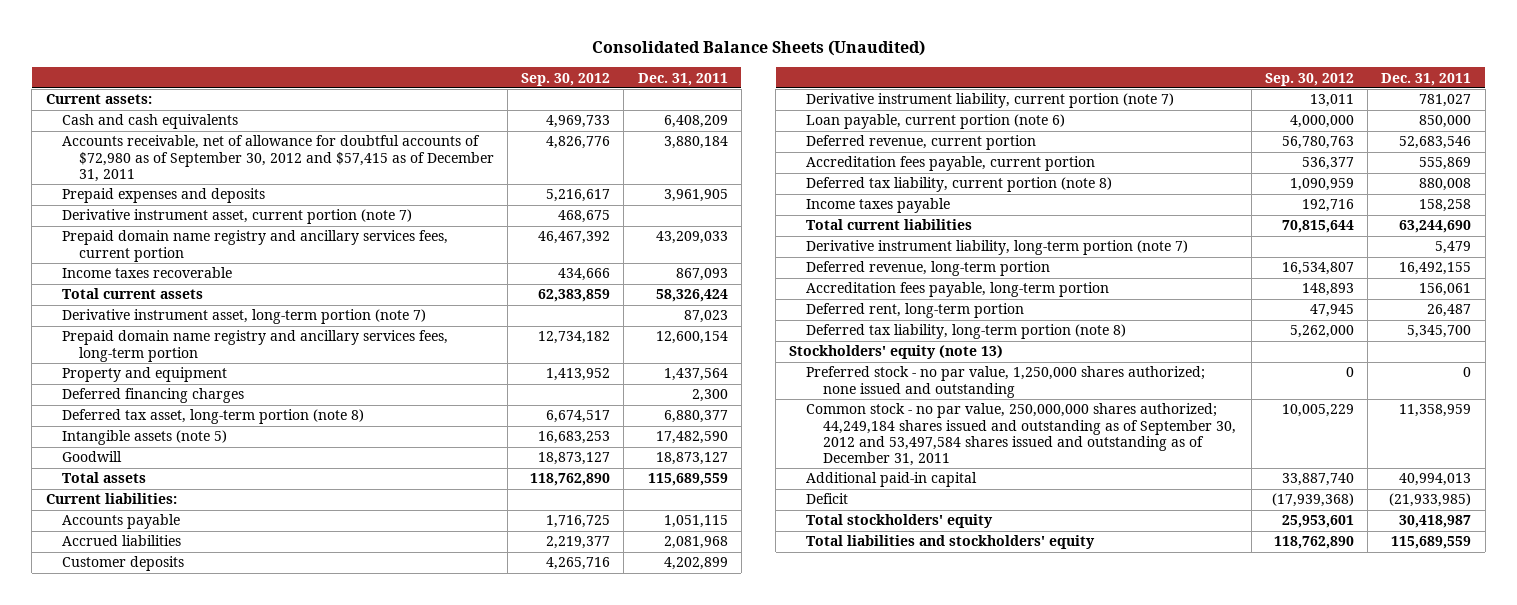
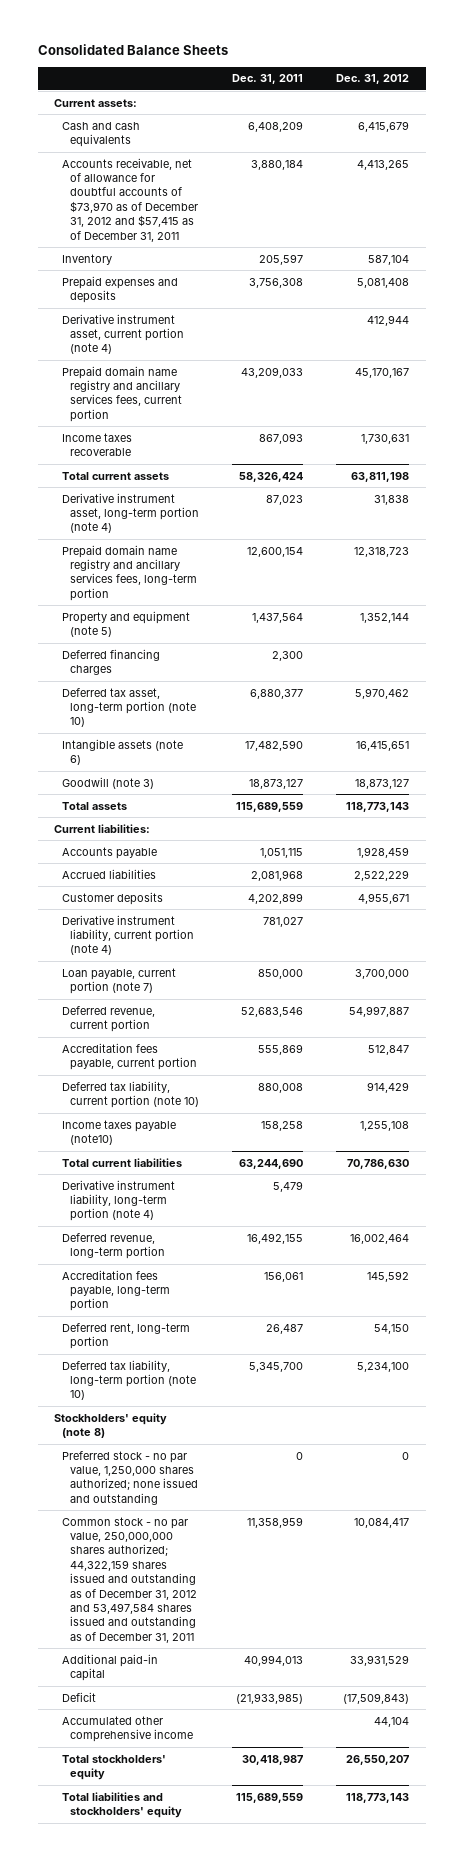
- Consolidated Balance Sheets (Unaudited)
+ Consolidated Balance Sheets
- | Sep. 30, 2012 | Dec. 31, 2011
+ | Dec. 31, 2011 | Dec. 31, 2012
- Accounts receivable, net of allowance for doubtful accounts of $72,980 as of September 30, 2012 and $57,415 as of December 31, 2011 | 4,826,776 | 3,880,184
- Prepaid expenses and deposits | 5,216,617 | 3,961,905
- Derivative instrument asset, current portion (note 7) | 468,675 |
+ Accounts receivable, net of allowance for doubtful accounts of $73,970 as of December 31, 2012 and $57,415 as of December 31, 2011 | 3,880,184 | 4,413,265
+ Inventory | 205,597 | 587,104
+ Prepaid expenses and deposits | 3,756,308 | 5,081,408
+ Derivative instrument asset, current portion (note 4) | | 412,944
- Derivative instrument asset, long-term portion (note 7) | | 87,023
+ Derivative instrument asset, long-term portion (note 4) | 87,023 | 31,838
- Property and equipment | 1,413,952 | 1,437,564
+ Property and equipment (note 5) | 1,437,564 | 1,352,144
- Deferred tax asset, long-term portion (note 8) | 6,674,517 | 6,880,377
- Intangible assets (note 5) | 16,683,253 | 17,482,590
- Goodwill | 18,873,127 | 18,873,127
+ Deferred tax asset, long-term portion (note 10) | 6,880,377 | 5,970,462
+ Intangible assets (note 6) | 17,482,590 | 16,415,651
+ Goodwill (note 3) | 18,873,127 | 18,873,127
- Derivative instrument liability, current portion (note 7) | 13,011 | 781,027
- Loan payable, current portion (note 6) | 4,000,000 | 850,000
+ Derivative instrument liability, current portion (note 4) | 781,027 |
+ Loan payable, current portion (note 7) | 850,000 | 3,700,000
- Deferred tax liability, current portion (note 8) | 1,090,959 | 880,008
- Income taxes payable | 192,716 | 158,258
+ Deferred tax liability, current portion (note 10) | 880,008 | 914,429
+ Income taxes payable (note10) | 158,258 | 1,255,108
- Derivative instrument liability, long-term portion (note 7) | | 5,479
+ Derivative instrument liability, long-term portion (note 4) | 5,479 |
- Deferred tax liability, long-term portion (note 8) | 5,262,000 | 5,345,700
- Stockholders' equity (note 13)
+ Deferred tax liability, long-term portion (note 10) | 5,345,700 | 5,234,100
+ Stockholders' equity (note 8)
- Common stock - no par value, 250,000,000 shares authorized; 44,249,184 shares issued and outstanding as of September 30, 2012 and 53,497,584 shares issued and outstanding as of December 31, 2011 | 10,005,229 | 11,358,959
+ Common stock - no par value, 250,000,000 shares authorized; 44,322,159 shares issued and outstanding as of December 31, 2012 and 53,497,584 shares issued and outstanding as of December 31, 2011 | 11,358,959 | 10,084,417
+ Accumulated other comprehensive income | | 44,104

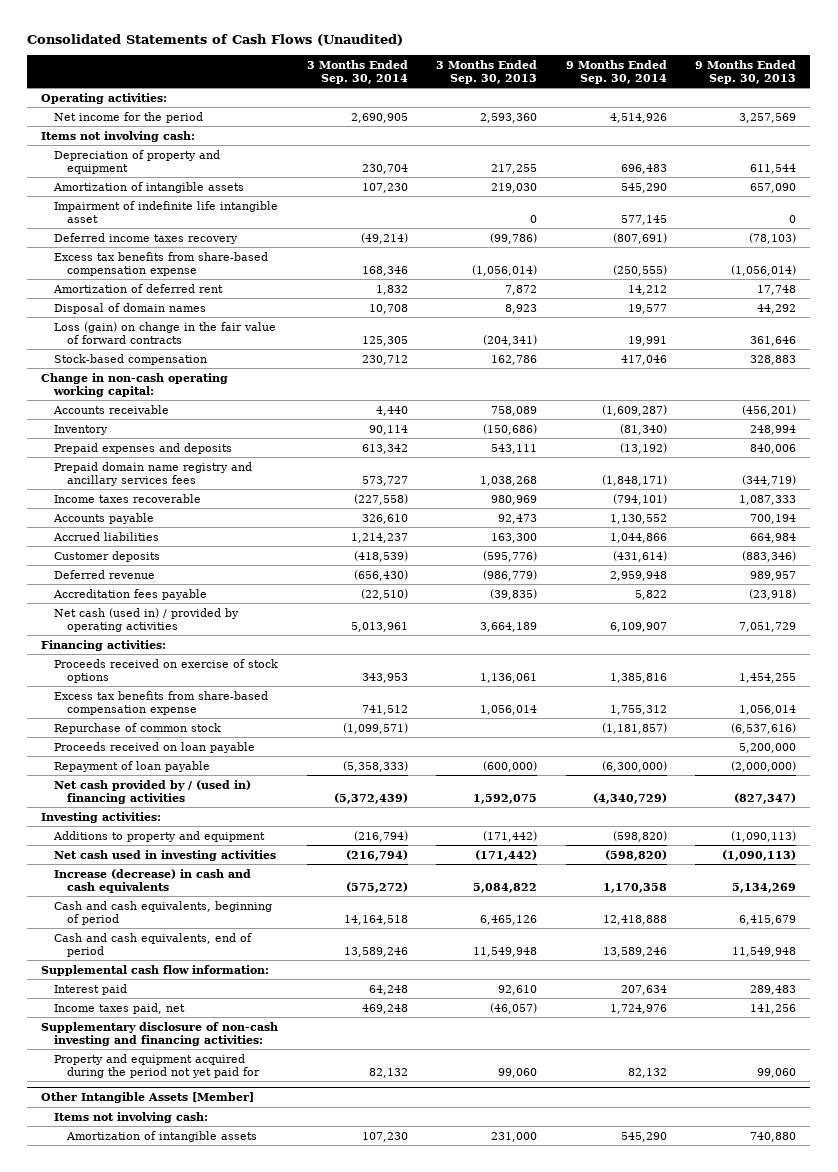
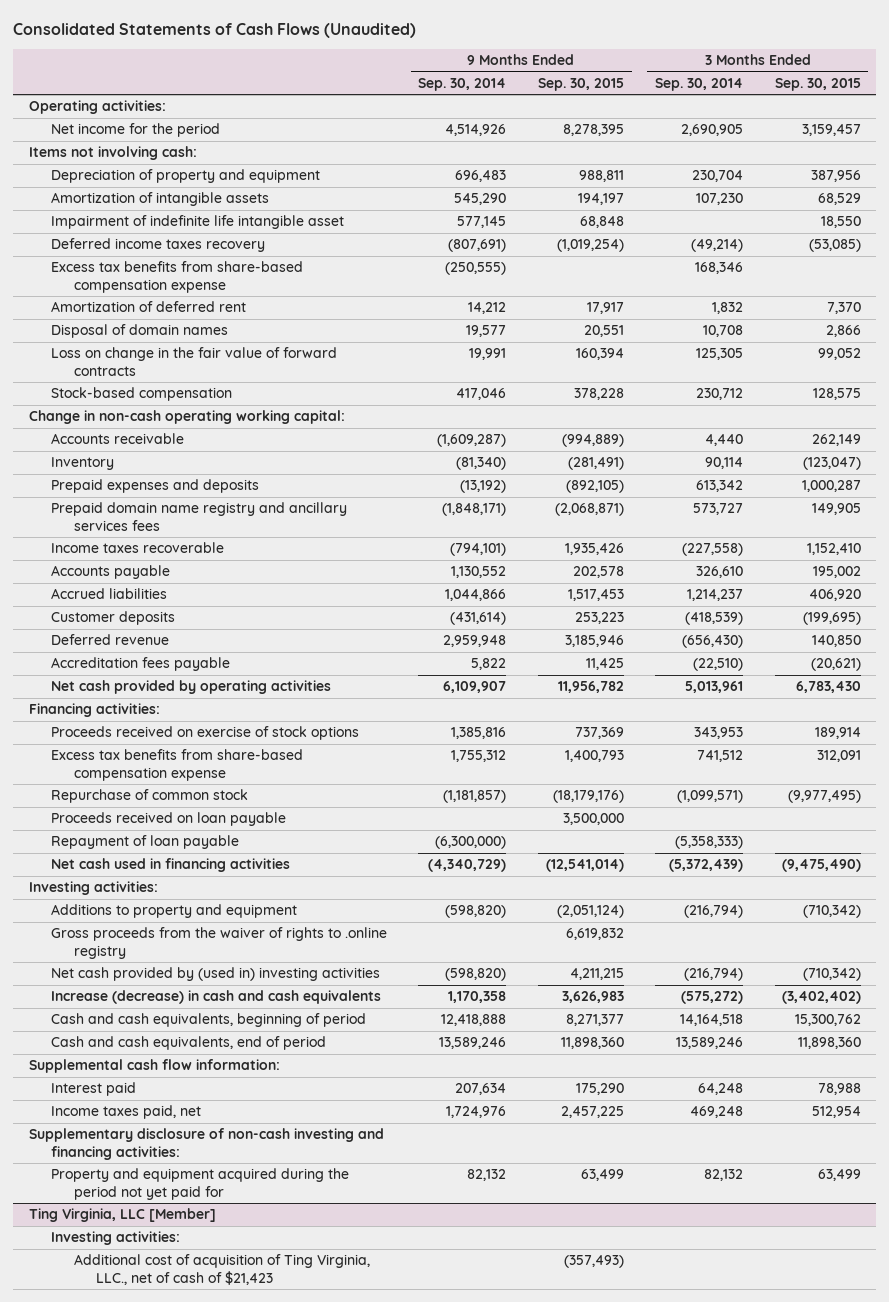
- | 3 Months Ended Sep. 30, 2014 | 3 Months Ended Sep. 30, 2013 | 9 Months Ended Sep. 30, 2014 | 9 Months Ended Sep. 30, 2013
+ | 9 Months Ended Sep. 30, 2014 | 9 Months Ended Sep. 30, 2015 | 3 Months Ended Sep. 30, 2014 | 3 Months Ended Sep. 30, 2015
- Loss (gain) on change in the fair value of forward contracts | 125,305 | (204,341) | 19,991 | 361,646
+ Loss on change in the fair value of forward contracts | 19,991 | 160,394 | 125,305 | 99,052
- Net cash (used in) / provided by operating activities | 5,013,961 | 3,664,189 | 6,109,907 | 7,051,729
+ Net cash provided by operating activities | 6,109,907 | 11,956,782 | 5,013,961 | 6,783,430
- Net cash provided by / (used in) financing activities | (5,372,439) | 1,592,075 | (4,340,729) | (827,347)
+ Net cash used in financing activities | (4,340,729) | (12,541,014) | (5,372,439) | (9,475,490)
- Net cash used in investing activities | (216,794) | (171,442) | (598,820) | (1,090,113)
+ Gross proceeds from the waiver of rights to .online registry | | 6,619,832 | |
+ Net cash provided by (used in) investing activities | (598,820) | 4,211,215 | (216,794) | (710,342)
- Other Intangible Assets [Member]
- Items not involving cash:
- Amortization of intangible assets | 107,230 | 231,000 | 545,290 | 740,880
+ Ting Virginia, LLC [Member]
+ Investing activities:
+ Additional cost of acquisition of Ting Virginia, LLC., net of cash of $21,423 | | (357,493) | |

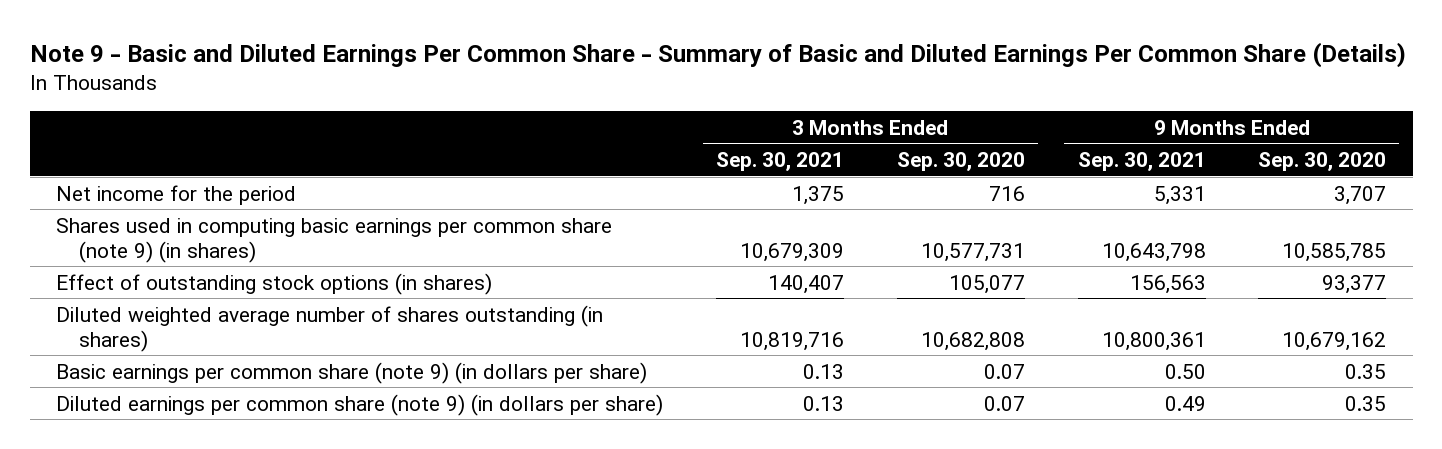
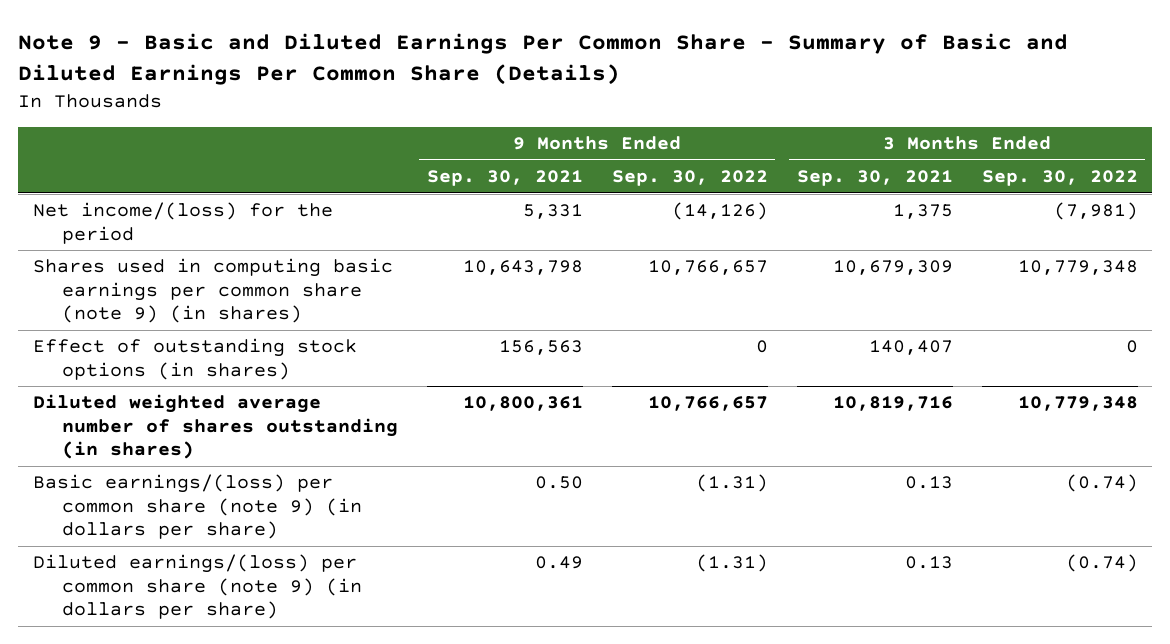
- | 3 Months Ended Sep. 30, 2021 | 3 Months Ended Sep. 30, 2020 | 9 Months Ended Sep. 30, 2021 | 9 Months Ended Sep. 30, 2020
+ | 9 Months Ended Sep. 30, 2021 | 9 Months Ended Sep. 30, 2022 | 3 Months Ended Sep. 30, 2021 | 3 Months Ended Sep. 30, 2022
- Net income for the period | 1,375 | 716 | 5,331 | 3,707
+ Net income/(loss) for the period | 5,331 | (14,126) | 1,375 | (7,981)
- Basic earnings per common share (note 9) (in dollars per share) | 0.13 | 0.07 | 0.50 | 0.35
- Diluted earnings per common share (note 9) (in dollars per share) | 0.13 | 0.07 | 0.49 | 0.35
+ Basic earnings/(loss) per common share (note 9) (in dollars per share) | 0.50 | (1.31) | 0.13 | (0.74)
+ Diluted earnings/(loss) per common share (note 9) (in dollars per share) | 0.49 | (1.31) | 0.13 | (0.74)

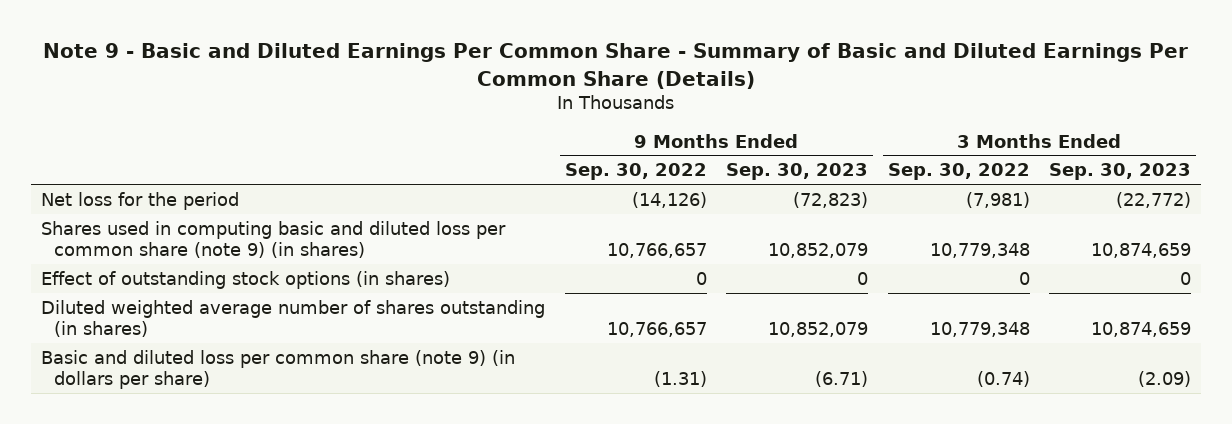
- | 9 Months Ended Sep. 30, 2021 | 9 Months Ended Sep. 30, 2022 | 3 Months Ended Sep. 30, 2021 | 3 Months Ended Sep. 30, 2022
+ | 9 Months Ended Sep. 30, 2022 | 9 Months Ended Sep. 30, 2023 | 3 Months Ended Sep. 30, 2022 | 3 Months Ended Sep. 30, 2023
- Net income/(loss) for the period | 5,331 | (14,126) | 1,375 | (7,981)
- Shares used in computing basic earnings per common share (note 9) (in shares) | 10,643,798 | 10,766,657 | 10,679,309 | 10,779,348
+ Net loss for the period | (14,126) | (72,823) | (7,981) | (22,772)
+ Shares used in computing basic and diluted loss per common share (note 9) (in shares) | 10,766,657 | 10,852,079 | 10,779,348 | 10,874,659
- Basic earnings/(loss) per common share (note 9) (in dollars per share) | 0.50 | (1.31) | 0.13 | (0.74)
- Diluted earnings/(loss) per common share (note 9) (in dollars per share) | 0.49 | (1.31) | 0.13 | (0.74)
+ Basic and diluted loss per common share (note 9) (in dollars per share) | (1.31) | (6.71) | (0.74) | (2.09)

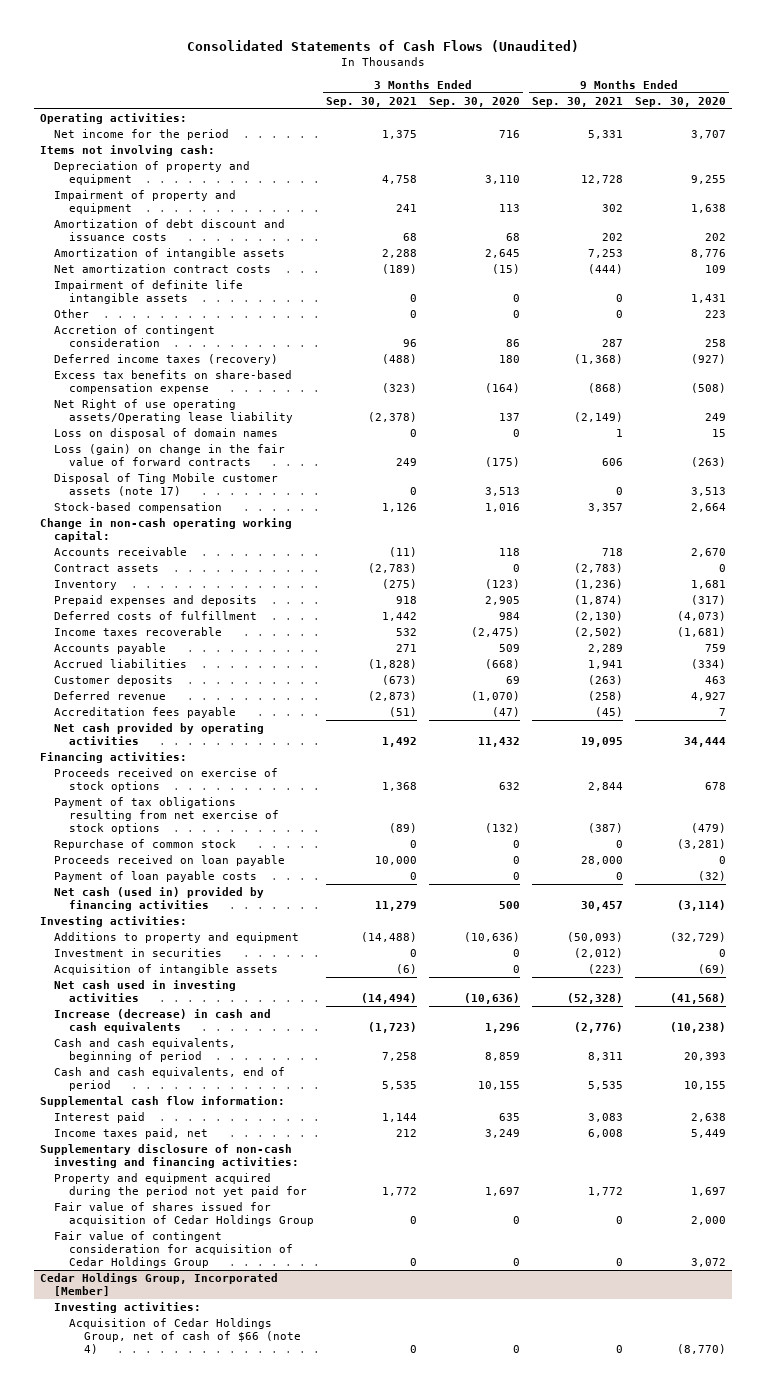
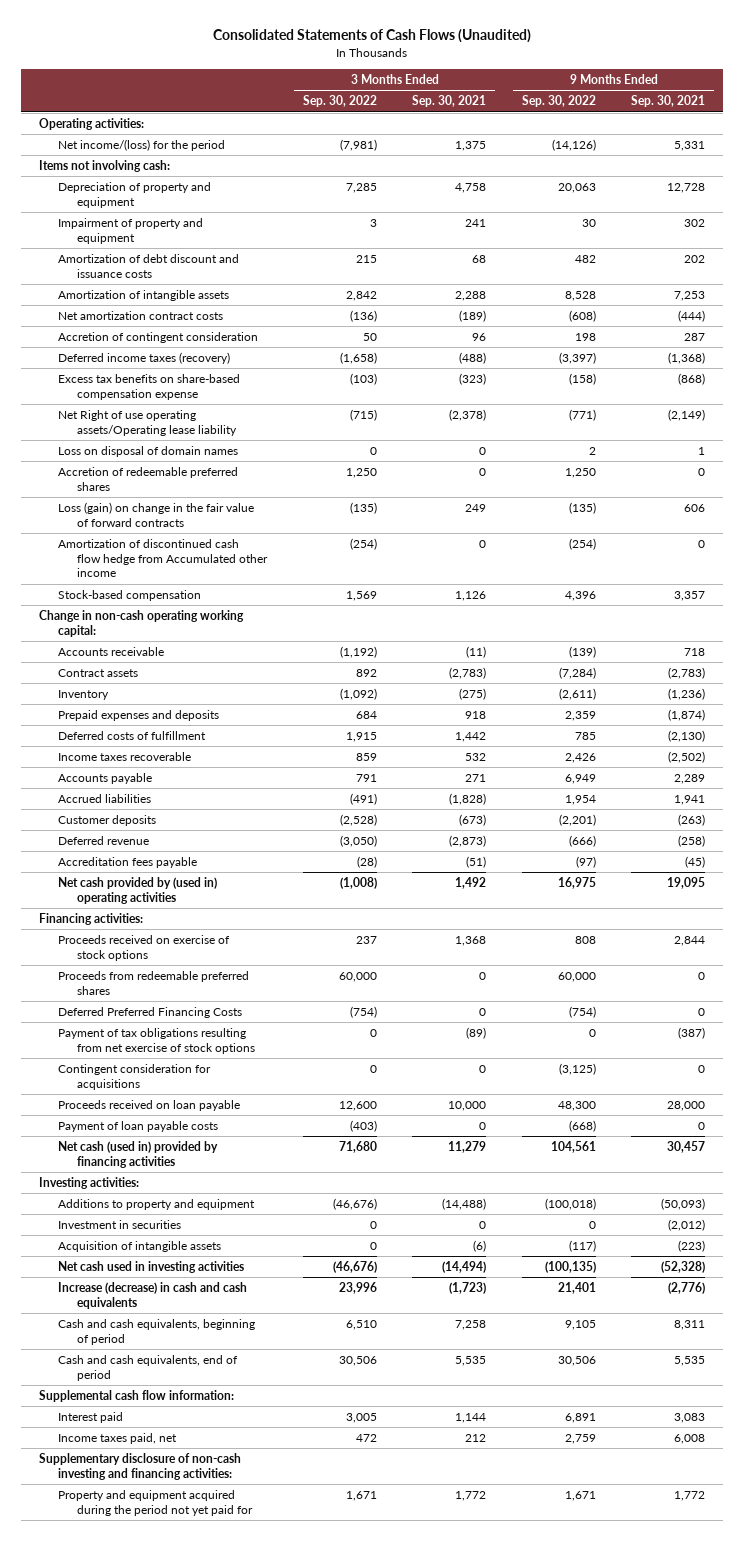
- | 3 Months Ended Sep. 30, 2021 | 3 Months Ended Sep. 30, 2020 | 9 Months Ended Sep. 30, 2021 | 9 Months Ended Sep. 30, 2020
+ | 3 Months Ended Sep. 30, 2022 | 3 Months Ended Sep. 30, 2021 | 9 Months Ended Sep. 30, 2022 | 9 Months Ended Sep. 30, 2021
- Net income for the period | 1,375 | 716 | 5,331 | 3,707
+ Net income/(loss) for the period | (7,981) | 1,375 | (14,126) | 5,331
- Impairment of definite life intangible assets | 0 | 0 | 0 | 1,431
- Other | 0 | 0 | 0 | 223
+ Accretion of redeemable preferred shares | 1,250 | 0 | 1,250 | 0
- Disposal of Ting Mobile customer assets (note 17) | 0 | 3,513 | 0 | 3,513
+ Amortization of discontinued cash flow hedge from Accumulated other income | (254) | 0 | (254) | 0
- Net cash provided by operating activities | 1,492 | 11,432 | 19,095 | 34,444
+ Net cash provided by (used in) operating activities | (1,008) | 1,492 | 16,975 | 19,095
+ Proceeds from redeemable preferred shares | 60,000 | 0 | 60,000 | 0
+ Deferred Preferred Financing Costs | (754) | 0 | (754) | 0
- Repurchase of common stock | 0 | 0 | 0 | (3,281)
+ Contingent consideration for acquisitions | 0 | 0 | (3,125) | 0
- Fair value of shares issued for acquisition of Cedar Holdings Group | 0 | 0 | 0 | 2,000
- Fair value of contingent consideration for acquisition of Cedar Holdings Group | 0 | 0 | 0 | 3,072
- Cedar Holdings Group, Incorporated [Member]
- Investing activities:
- Acquisition of Cedar Holdings Group, net of cash of $66 (note 4) | 0 | 0 | 0 | (8,770)

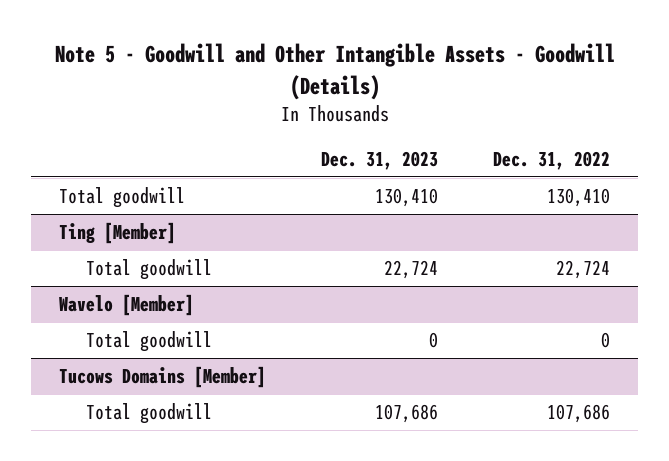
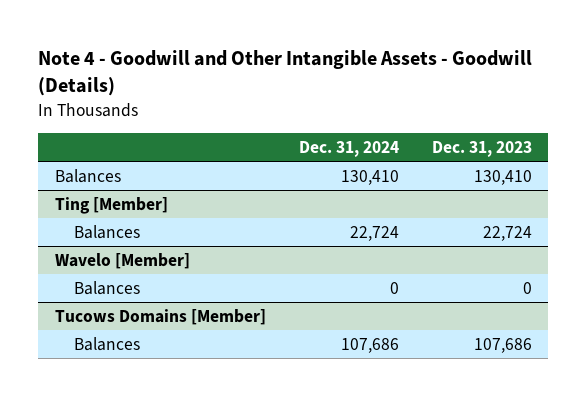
- Note 5 - Goodwill and Other Intangible Assets - Goodwill (Details)
+ Note 4 - Goodwill and Other Intangible Assets - Goodwill (Details)
- | Dec. 31, 2023 | Dec. 31, 2022
+ | Dec. 31, 2024 | Dec. 31, 2023
- Total goodwill | 130,410 | 130,410
+ Balances | 130,410 | 130,410
@ Ting [Member]
- Total goodwill | 22,724 | 22,724
+ Balances | 22,724 | 22,724
@ Wavelo [Member]
- Total goodwill | 0 | 0
+ Balances | 0 | 0
@ Tucows Domains [Member]
- Total goodwill | 107,686 | 107,686
+ Balances | 107,686 | 107,686

